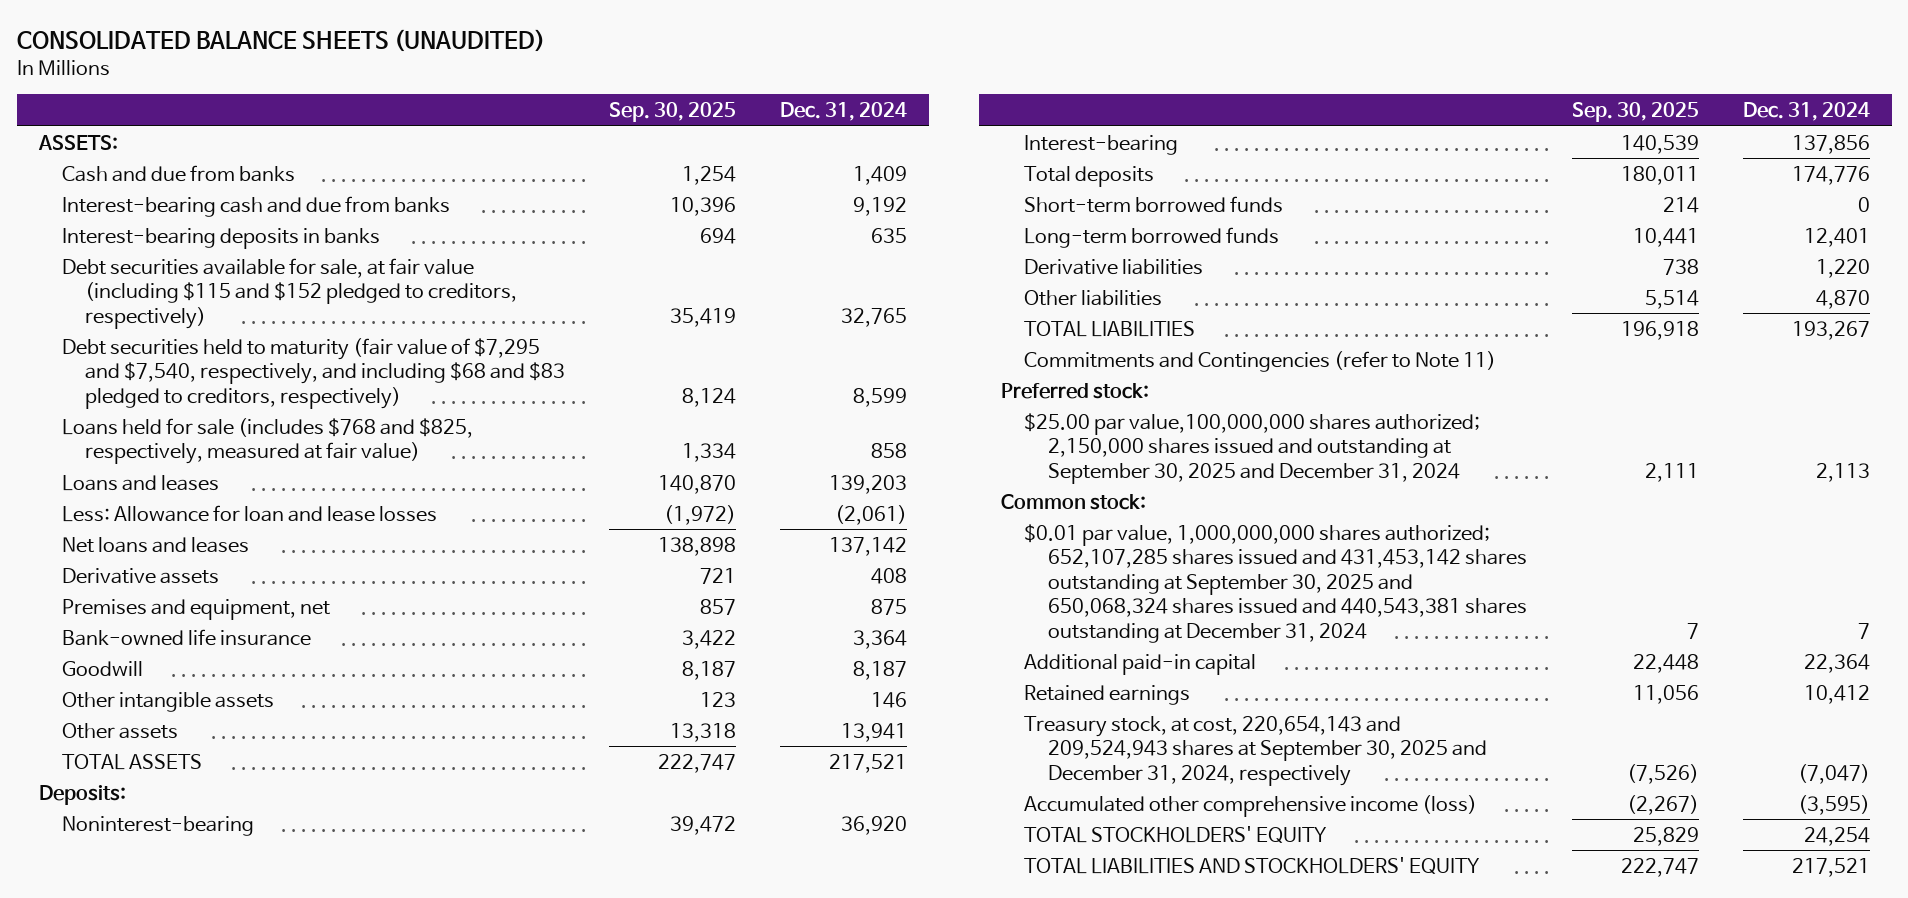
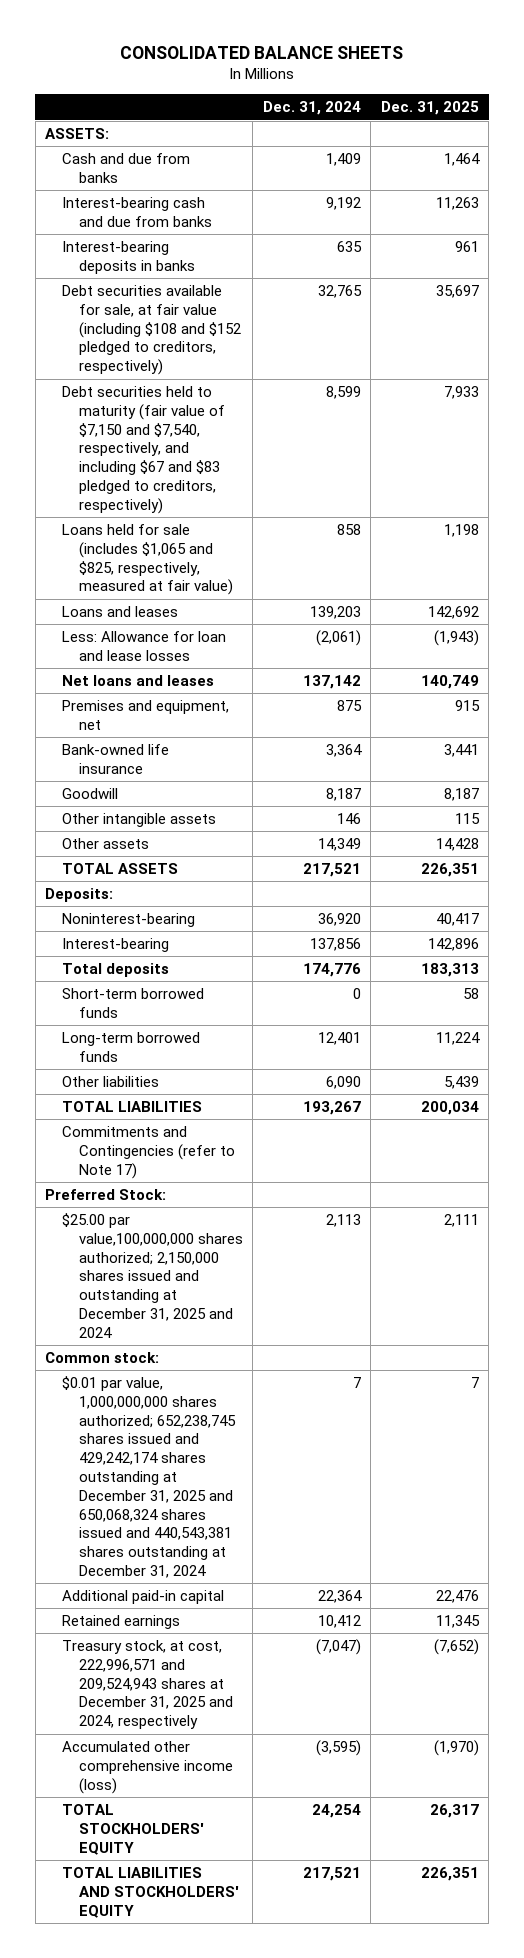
- CONSOLIDATED BALANCE SHEETS (UNAUDITED)
+ CONSOLIDATED BALANCE SHEETS
- | Sep. 30, 2025 | Dec. 31, 2024
+ | Dec. 31, 2024 | Dec. 31, 2025
- Debt securities available for sale, at fair value (including $115 and $152 pledged to creditors, respectively) | 35,419 | 32,765
- Debt securities held to maturity (fair value of $7,295 and $7,540, respectively, and including $68 and $83 pledged to creditors, respectively) | 8,124 | 8,599
- Loans held for sale (includes $768 and $825, respectively, measured at fair value) | 1,334 | 858
+ Debt securities available for sale, at fair value (including $108 and $152 pledged to creditors, respectively) | 32,765 | 35,697
+ Debt securities held to maturity (fair value of $7,150 and $7,540, respectively, and including $67 and $83 pledged to creditors, respectively) | 8,599 | 7,933
+ Loans held for sale (includes $1,065 and $825, respectively, measured at fair value) | 858 | 1,198
- Derivative assets | 721 | 408
- Other assets | 13,318 | 13,941
+ Other assets | 14,349 | 14,428
- Derivative liabilities | 738 | 1,220
- Other liabilities | 5,514 | 4,870
+ Other liabilities | 6,090 | 5,439
- Commitments and Contingencies (refer to Note 11)
- Preferred stock:
- $25.00 par value,100,000,000 shares authorized; 2,150,000 shares issued and outstanding at September 30, 2025 and December 31, 2024 | 2,111 | 2,113
+ Commitments and Contingencies (refer to Note 17)
+ Preferred Stock:
+ $25.00 par value,100,000,000 shares authorized; 2,150,000 shares issued and outstanding at December 31, 2025 and 2024 | 2,113 | 2,111
- $0.01 par value, 1,000,000,000 shares authorized; 652,107,285 shares issued and 431,453,142 shares outstanding at September 30, 2025 and 650,068,324 shares issued and 440,543,381 shares outstanding at December 31, 2024 | 7 | 7
+ $0.01 par value, 1,000,000,000 shares authorized; 652,238,745 shares issued and 429,242,174 shares outstanding at December 31, 2025 and 650,068,324 shares issued and 440,543,381 shares outstanding at December 31, 2024 | 7 | 7
- Treasury stock, at cost, 220,654,143 and 209,524,943 shares at September 30, 2025 and December 31, 2024, respectively | (7,526) | (7,047)
+ Treasury stock, at cost, 222,996,571 and 209,524,943 shares at December 31, 2025 and 2024, respectively | (7,047) | (7,652)

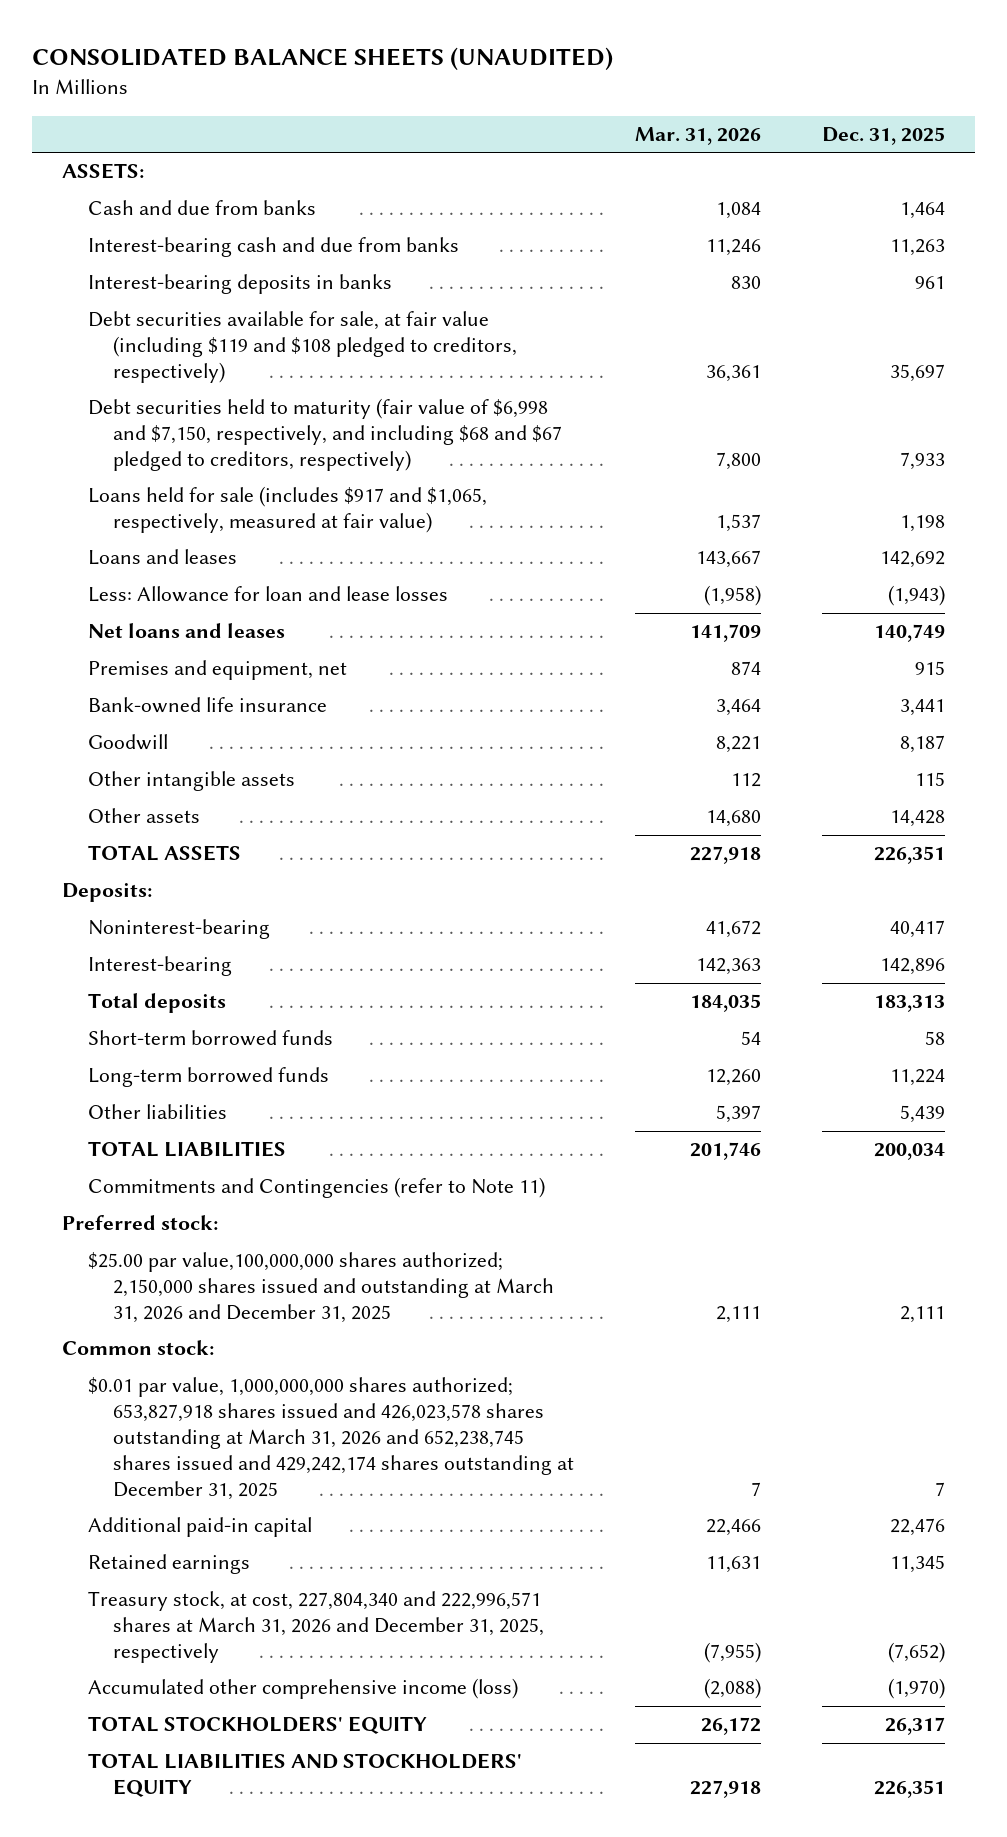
- CONSOLIDATED BALANCE SHEETS
+ CONSOLIDATED BALANCE SHEETS (UNAUDITED)
- | Dec. 31, 2024 | Dec. 31, 2025
+ | Mar. 31, 2026 | Dec. 31, 2025
- Debt securities available for sale, at fair value (including $108 and $152 pledged to creditors, respectively) | 32,765 | 35,697
- Debt securities held to maturity (fair value of $7,150 and $7,540, respectively, and including $67 and $83 pledged to creditors, respectively) | 8,599 | 7,933
- Loans held for sale (includes $1,065 and $825, respectively, measured at fair value) | 858 | 1,198
+ Debt securities available for sale, at fair value (including $119 and $108 pledged to creditors, respectively) | 36,361 | 35,697
+ Debt securities held to maturity (fair value of $6,998 and $7,150, respectively, and including $68 and $67 pledged to creditors, respectively) | 7,800 | 7,933
+ Loans held for sale (includes $917 and $1,065, respectively, measured at fair value) | 1,537 | 1,198
- Commitments and Contingencies (refer to Note 17)
- Preferred Stock:
- $25.00 par value,100,000,000 shares authorized; 2,150,000 shares issued and outstanding at December 31, 2025 and 2024 | 2,113 | 2,111
+ Commitments and Contingencies (refer to Note 11)
+ Preferred stock:
+ $25.00 par value,100,000,000 shares authorized; 2,150,000 shares issued and outstanding at March 31, 2026 and December 31, 2025 | 2,111 | 2,111
- $0.01 par value, 1,000,000,000 shares authorized; 652,238,745 shares issued and 429,242,174 shares outstanding at December 31, 2025 and 650,068,324 shares issued and 440,543,381 shares outstanding at December 31, 2024 | 7 | 7
+ $0.01 par value, 1,000,000,000 shares authorized; 653,827,918 shares issued and 426,023,578 shares outstanding at March 31, 2026 and 652,238,745 shares issued and 429,242,174 shares outstanding at December 31, 2025 | 7 | 7
- Treasury stock, at cost, 222,996,571 and 209,524,943 shares at December 31, 2025 and 2024, respectively | (7,047) | (7,652)
+ Treasury stock, at cost, 227,804,340 and 222,996,571 shares at March 31, 2026 and December 31, 2025, respectively | (7,955) | (7,652)

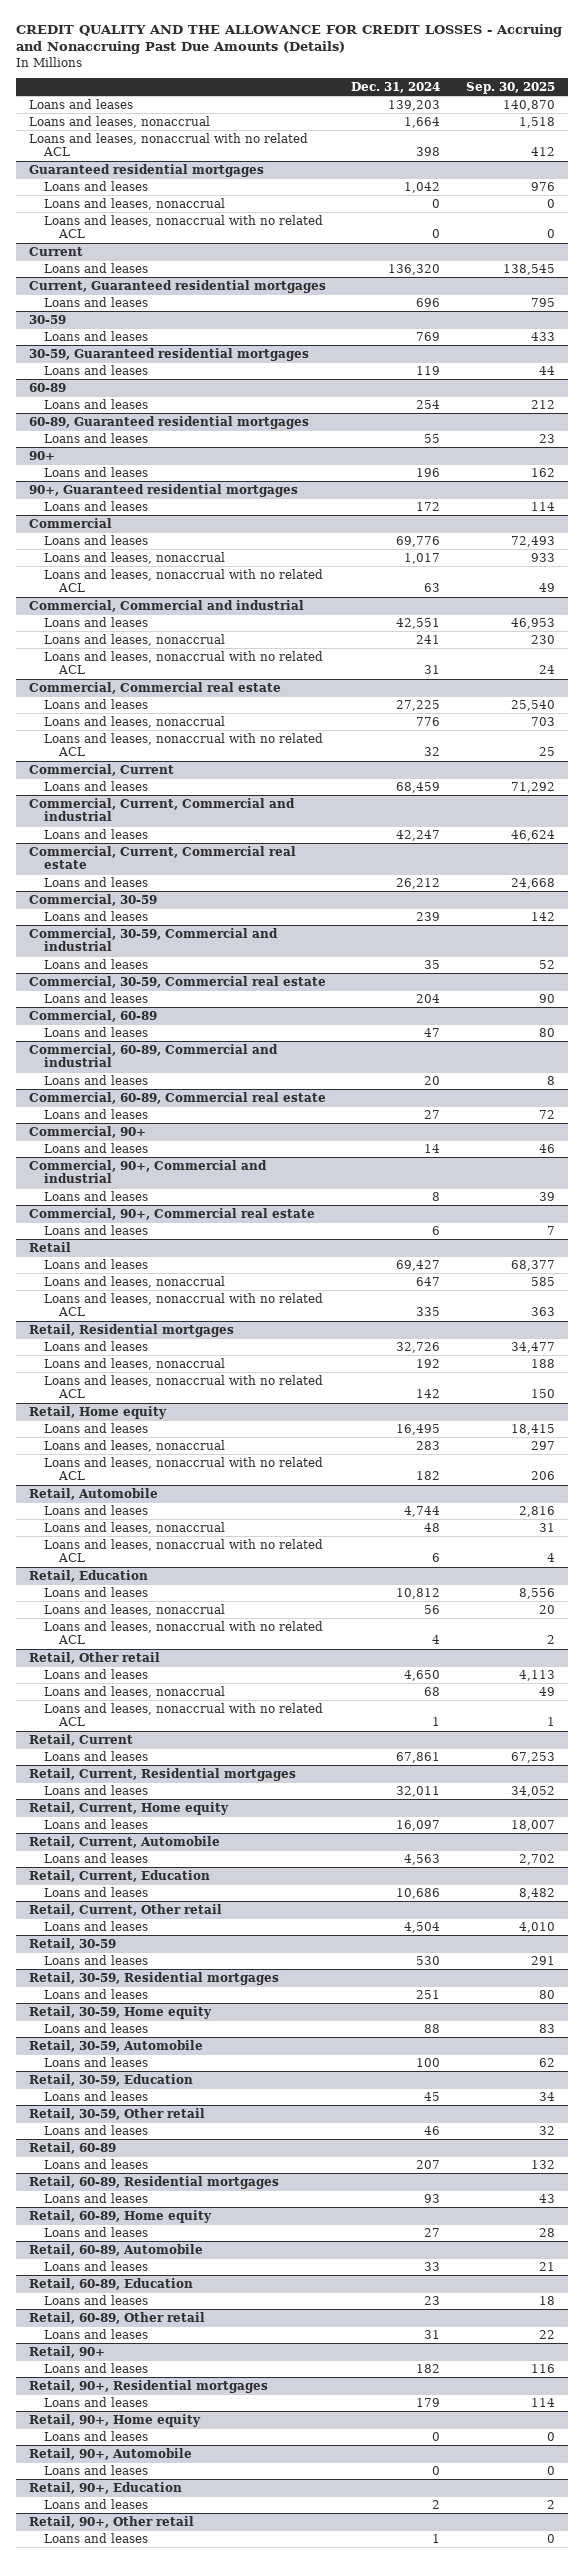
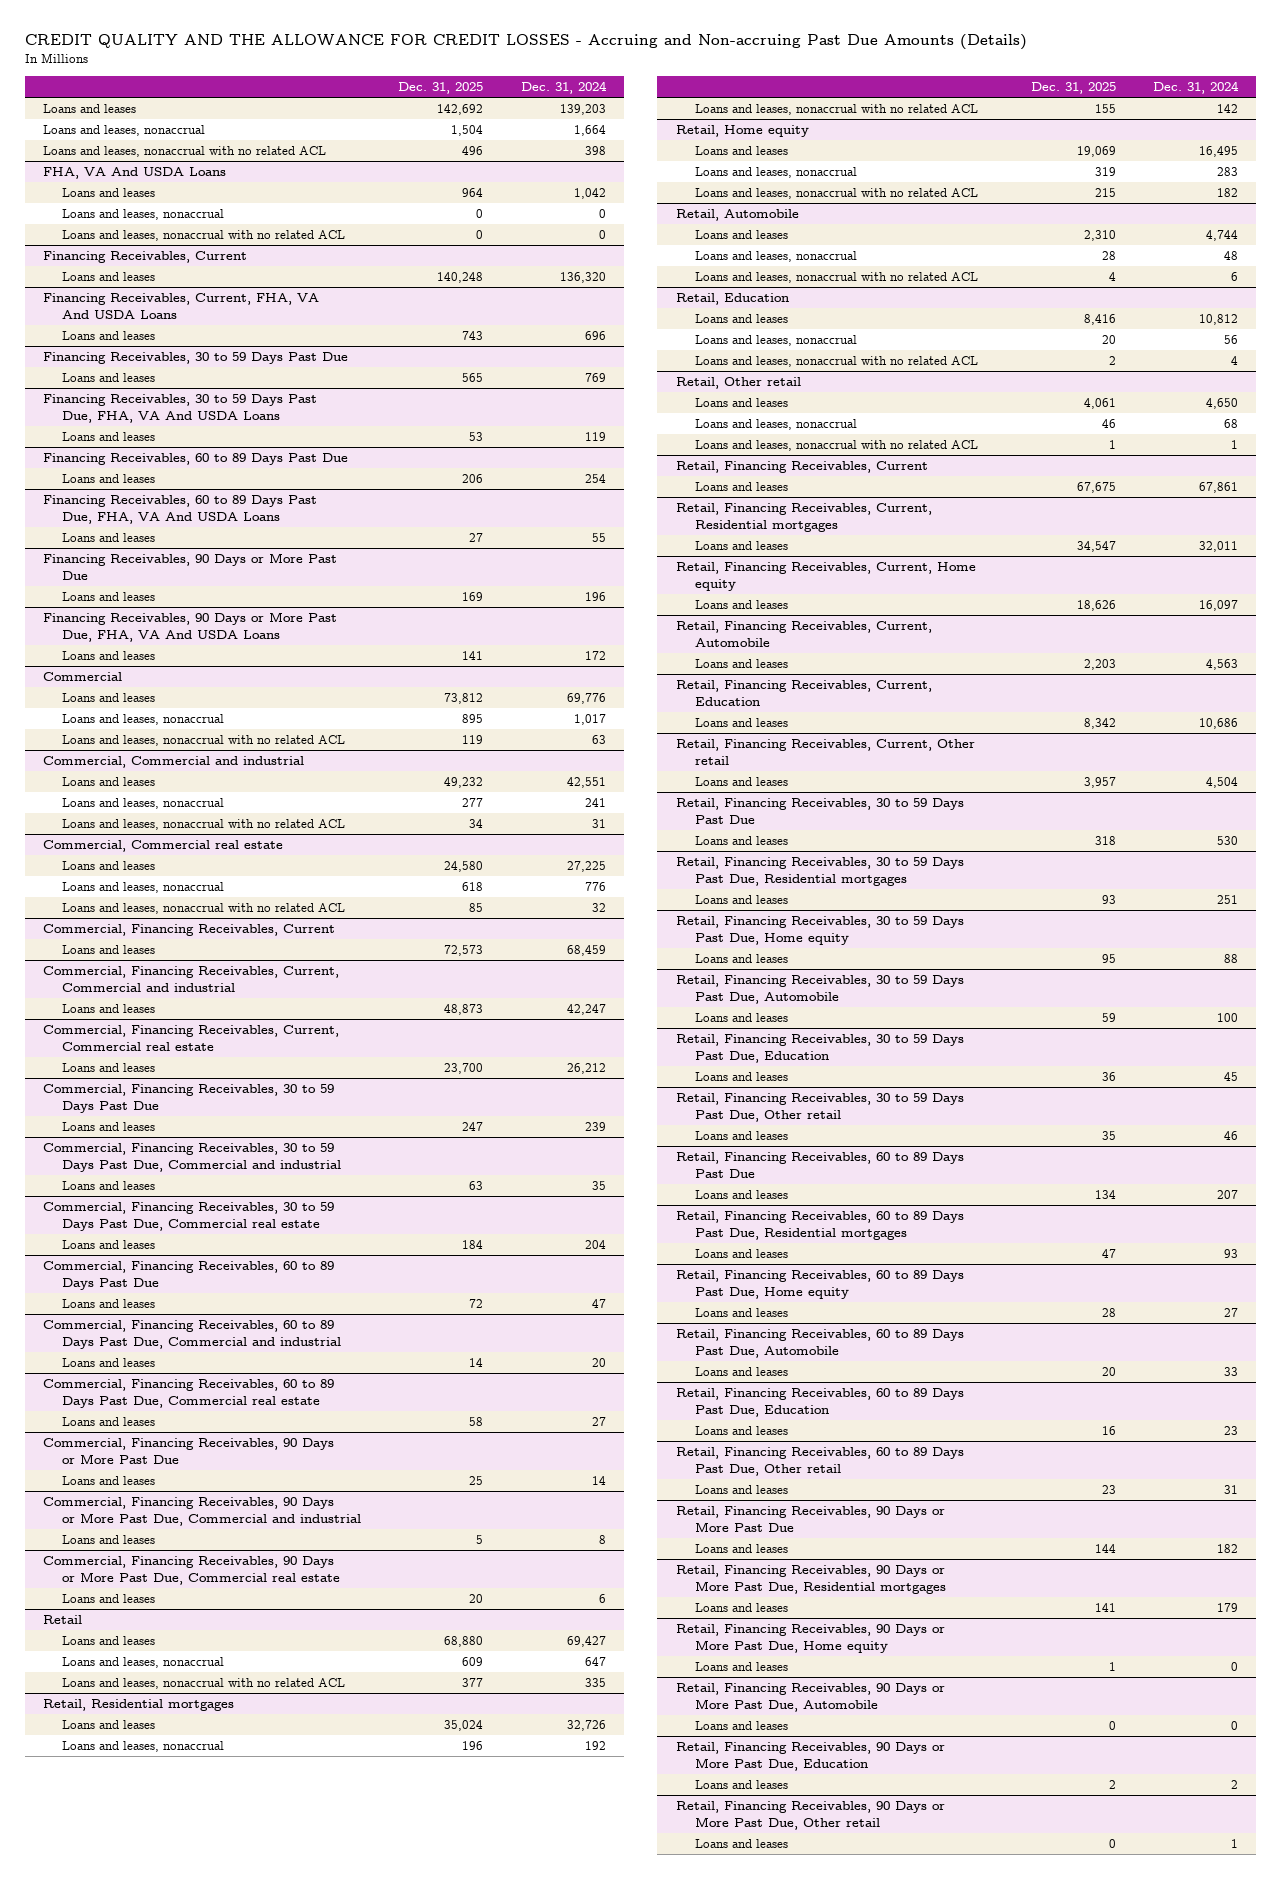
- CREDIT QUALITY AND THE ALLOWANCE FOR CREDIT LOSSES - Accruing and Nonaccruing Past Due Amounts (Details)
+ CREDIT QUALITY AND THE ALLOWANCE FOR CREDIT LOSSES - Accruing and Non-accruing Past Due Amounts (Details)
- | Dec. 31, 2024 | Sep. 30, 2025
+ | Dec. 31, 2025 | Dec. 31, 2024
- Guaranteed residential mortgages
+ FHA, VA And USDA Loans
- Current
+ Financing Receivables, Current
- Current, Guaranteed residential mortgages
+ Financing Receivables, Current, FHA, VA And USDA Loans
- 30-59
+ Financing Receivables, 30 to 59 Days Past Due
- 30-59, Guaranteed residential mortgages
+ Financing Receivables, 30 to 59 Days Past Due, FHA, VA And USDA Loans
- 60-89
+ Financing Receivables, 60 to 89 Days Past Due
- 60-89, Guaranteed residential mortgages
+ Financing Receivables, 60 to 89 Days Past Due, FHA, VA And USDA Loans
- 90+
+ Financing Receivables, 90 Days or More Past Due
- 90+, Guaranteed residential mortgages
+ Financing Receivables, 90 Days or More Past Due, FHA, VA And USDA Loans
- Commercial, Current
+ Commercial, Financing Receivables, Current
- Commercial, Current, Commercial and industrial
+ Commercial, Financing Receivables, Current, Commercial and industrial
- Commercial, Current, Commercial real estate
+ Commercial, Financing Receivables, Current, Commercial real estate
- Commercial, 30-59
+ Commercial, Financing Receivables, 30 to 59 Days Past Due
- Commercial, 30-59, Commercial and industrial
+ Commercial, Financing Receivables, 30 to 59 Days Past Due, Commercial and industrial
- Commercial, 30-59, Commercial real estate
+ Commercial, Financing Receivables, 30 to 59 Days Past Due, Commercial real estate
- Commercial, 60-89
+ Commercial, Financing Receivables, 60 to 89 Days Past Due
- Commercial, 60-89, Commercial and industrial
+ Commercial, Financing Receivables, 60 to 89 Days Past Due, Commercial and industrial
- Commercial, 60-89, Commercial real estate
+ Commercial, Financing Receivables, 60 to 89 Days Past Due, Commercial real estate
- Commercial, 90+
+ Commercial, Financing Receivables, 90 Days or More Past Due
- Commercial, 90+, Commercial and industrial
+ Commercial, Financing Receivables, 90 Days or More Past Due, Commercial and industrial
- Commercial, 90+, Commercial real estate
+ Commercial, Financing Receivables, 90 Days or More Past Due, Commercial real estate
- Retail, Current
+ Retail, Financing Receivables, Current
- Retail, Current, Residential mortgages
+ Retail, Financing Receivables, Current, Residential mortgages
- Retail, Current, Home equity
+ Retail, Financing Receivables, Current, Home equity
- Retail, Current, Automobile
+ Retail, Financing Receivables, Current, Automobile
- Retail, Current, Education
+ Retail, Financing Receivables, Current, Education
- Retail, Current, Other retail
+ Retail, Financing Receivables, Current, Other retail
- Retail, 30-59
+ Retail, Financing Receivables, 30 to 59 Days Past Due
- Retail, 30-59, Residential mortgages
+ Retail, Financing Receivables, 30 to 59 Days Past Due, Residential mortgages
- Retail, 30-59, Home equity
+ Retail, Financing Receivables, 30 to 59 Days Past Due, Home equity
- Retail, 30-59, Automobile
+ Retail, Financing Receivables, 30 to 59 Days Past Due, Automobile
- Retail, 30-59, Education
+ Retail, Financing Receivables, 30 to 59 Days Past Due, Education
- Retail, 30-59, Other retail
+ Retail, Financing Receivables, 30 to 59 Days Past Due, Other retail
- Retail, 60-89
+ Retail, Financing Receivables, 60 to 89 Days Past Due
- Retail, 60-89, Residential mortgages
+ Retail, Financing Receivables, 60 to 89 Days Past Due, Residential mortgages
- Retail, 60-89, Home equity
+ Retail, Financing Receivables, 60 to 89 Days Past Due, Home equity
- Retail, 60-89, Automobile
+ Retail, Financing Receivables, 60 to 89 Days Past Due, Automobile
- Retail, 60-89, Education
+ Retail, Financing Receivables, 60 to 89 Days Past Due, Education
- Retail, 60-89, Other retail
+ Retail, Financing Receivables, 60 to 89 Days Past Due, Other retail
- Retail, 90+
+ Retail, Financing Receivables, 90 Days or More Past Due
- Retail, 90+, Residential mortgages
+ Retail, Financing Receivables, 90 Days or More Past Due, Residential mortgages
- Retail, 90+, Home equity
+ Retail, Financing Receivables, 90 Days or More Past Due, Home equity
- Retail, 90+, Automobile
+ Retail, Financing Receivables, 90 Days or More Past Due, Automobile
- Retail, 90+, Education
+ Retail, Financing Receivables, 90 Days or More Past Due, Education
- Retail, 90+, Other retail
+ Retail, Financing Receivables, 90 Days or More Past Due, Other retail

